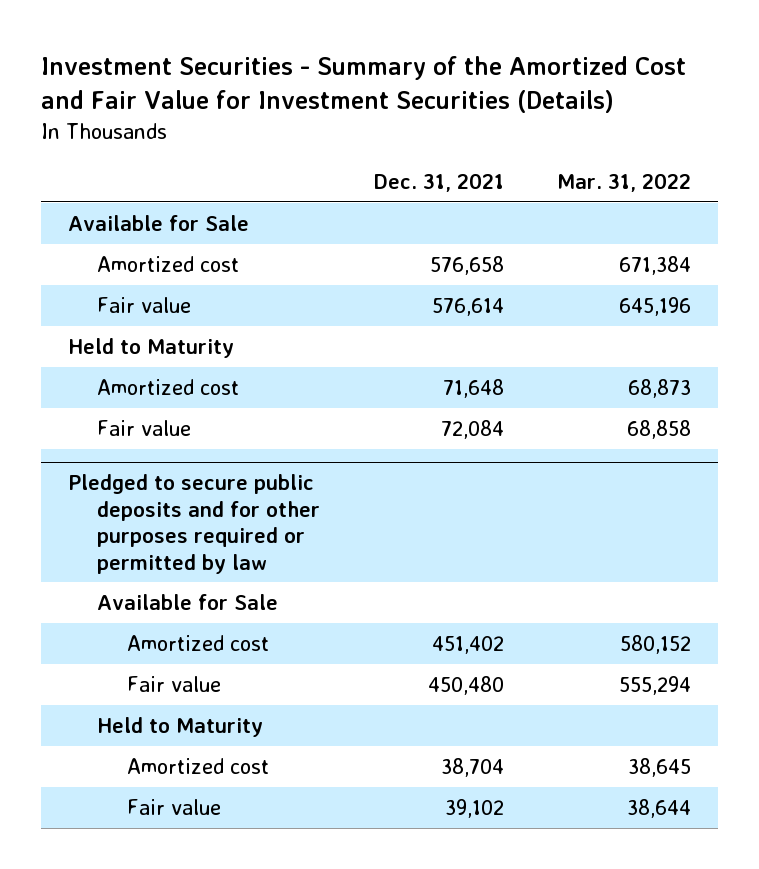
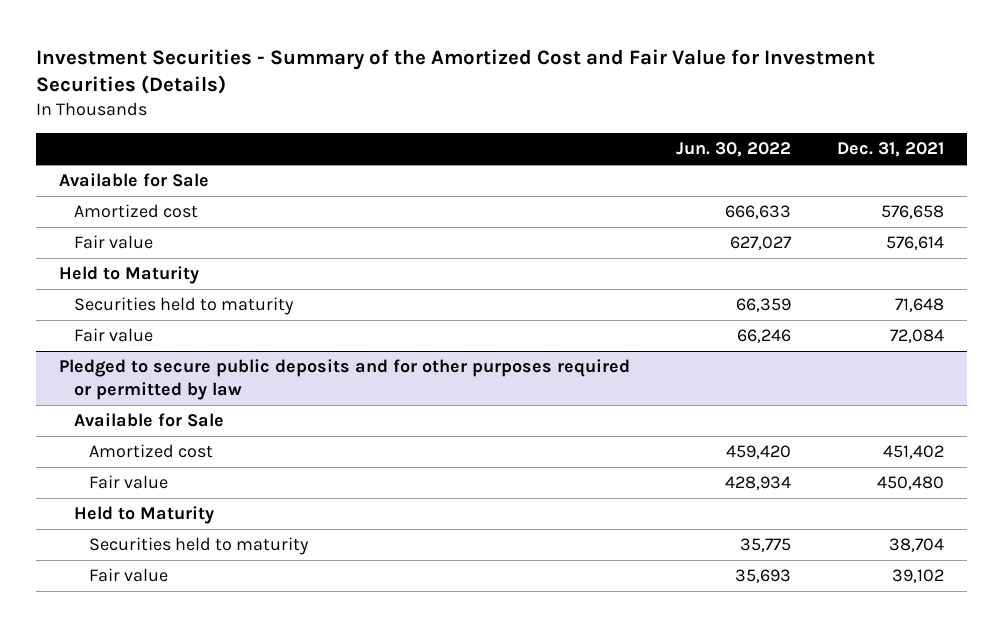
- | Dec. 31, 2021 | Mar. 31, 2022
+ | Jun. 30, 2022 | Dec. 31, 2021
- Amortized cost | 71,648 | 68,873
+ Securities held to maturity | 66,359 | 71,648
@ Pledged to secure public deposits and for other purposes required or permitted by law
- Amortized cost | 38,704 | 38,645
+ Securities held to maturity | 35,775 | 38,704

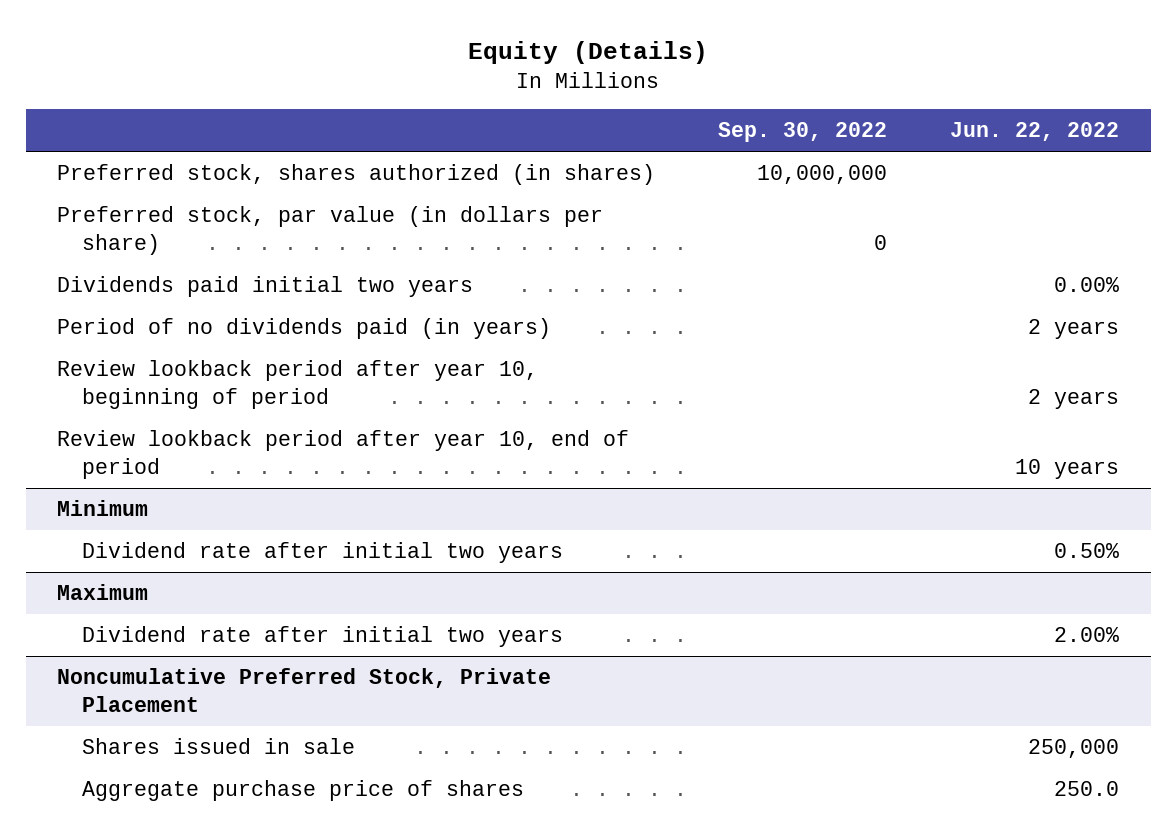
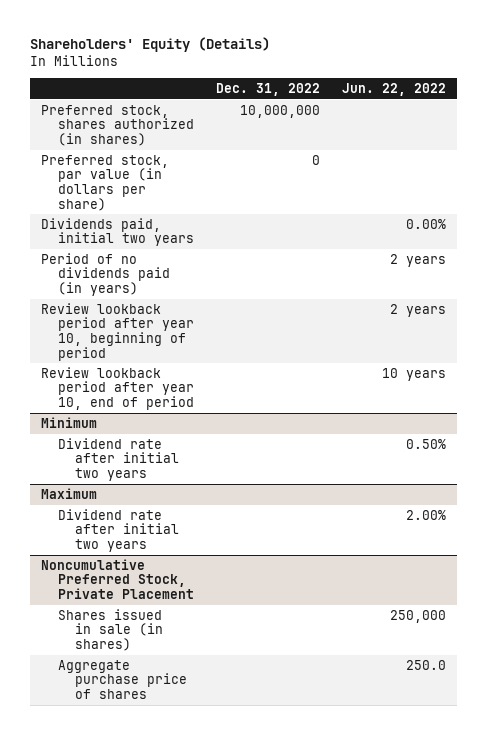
- Equity (Details)
+ Shareholders' Equity (Details)
- | Sep. 30, 2022 | Jun. 22, 2022
+ | Dec. 31, 2022 | Jun. 22, 2022
- Dividends paid initial two years | | 0.00%
+ Dividends paid, initial two years | | 0.00%
@ Noncumulative Preferred Stock, Private Placement
- Shares issued in sale | | 250,000
+ Shares issued in sale (in shares) | | 250,000

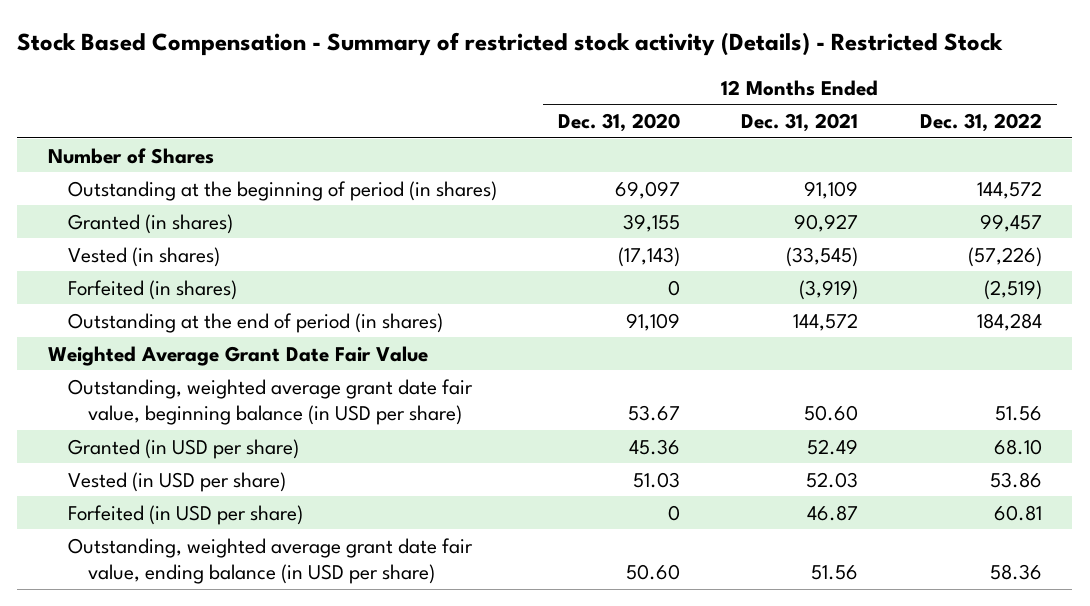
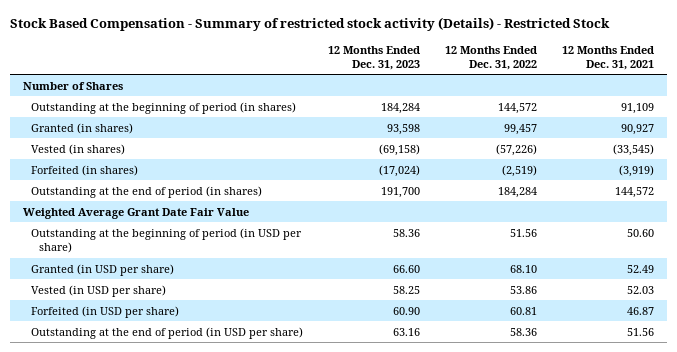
- | 12 Months Ended Dec. 31, 2020 | 12 Months Ended Dec. 31, 2021 | 12 Months Ended Dec. 31, 2022
+ | 12 Months Ended Dec. 31, 2023 | 12 Months Ended Dec. 31, 2022 | 12 Months Ended Dec. 31, 2021
- Outstanding, weighted average grant date fair value, beginning balance (in USD per share) | 53.67 | 50.60 | 51.56
+ Outstanding at the beginning of period (in USD per share) | 58.36 | 51.56 | 50.60
- Outstanding, weighted average grant date fair value, ending balance (in USD per share) | 50.60 | 51.56 | 58.36
+ Outstanding at the end of period (in USD per share) | 63.16 | 58.36 | 51.56

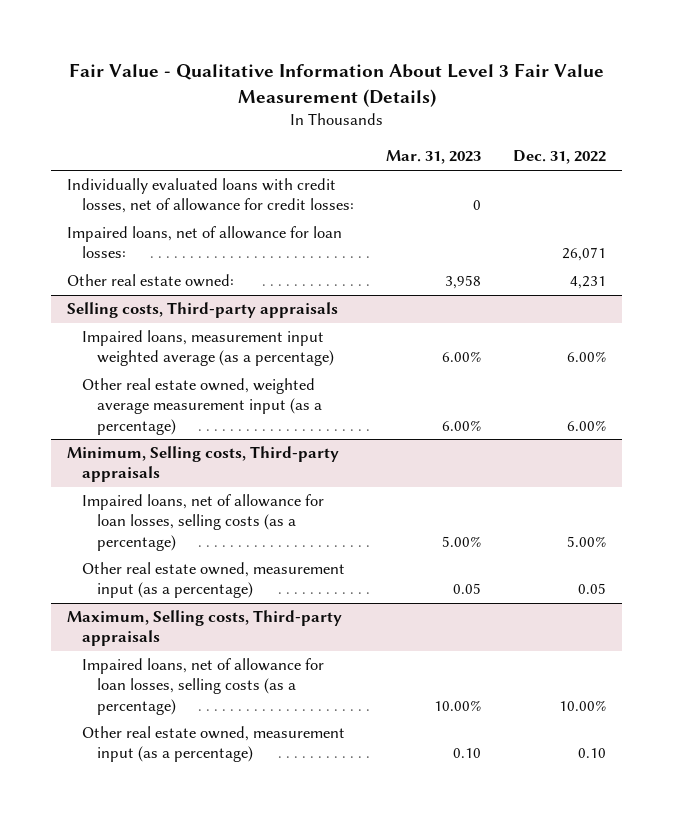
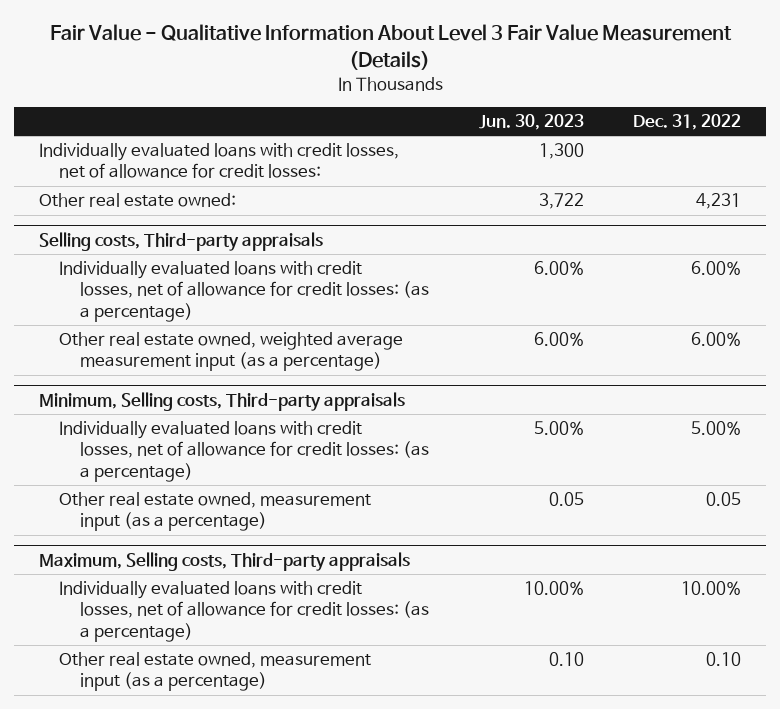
- | Mar. 31, 2023 | Dec. 31, 2022
+ | Jun. 30, 2023 | Dec. 31, 2022
- Impaired loans, net of allowance for loan losses: | | 26,071
@ Selling costs, Third-party appraisals
- Impaired loans, measurement input weighted average (as a percentage) | 6.00% | 6.00%
+ Individually evaluated loans with credit losses, net of allowance for credit losses: (as a percentage) | 6.00% | 6.00%
@ Minimum, Selling costs, Third-party appraisals
- Impaired loans, net of allowance for loan losses, selling costs (as a percentage) | 5.00% | 5.00%
+ Individually evaluated loans with credit losses, net of allowance for credit losses: (as a percentage) | 5.00% | 5.00%
@ Maximum, Selling costs, Third-party appraisals
- Impaired loans, net of allowance for loan losses, selling costs (as a percentage) | 10.00% | 10.00%
+ Individually evaluated loans with credit losses, net of allowance for credit losses: (as a percentage) | 10.00% | 10.00%

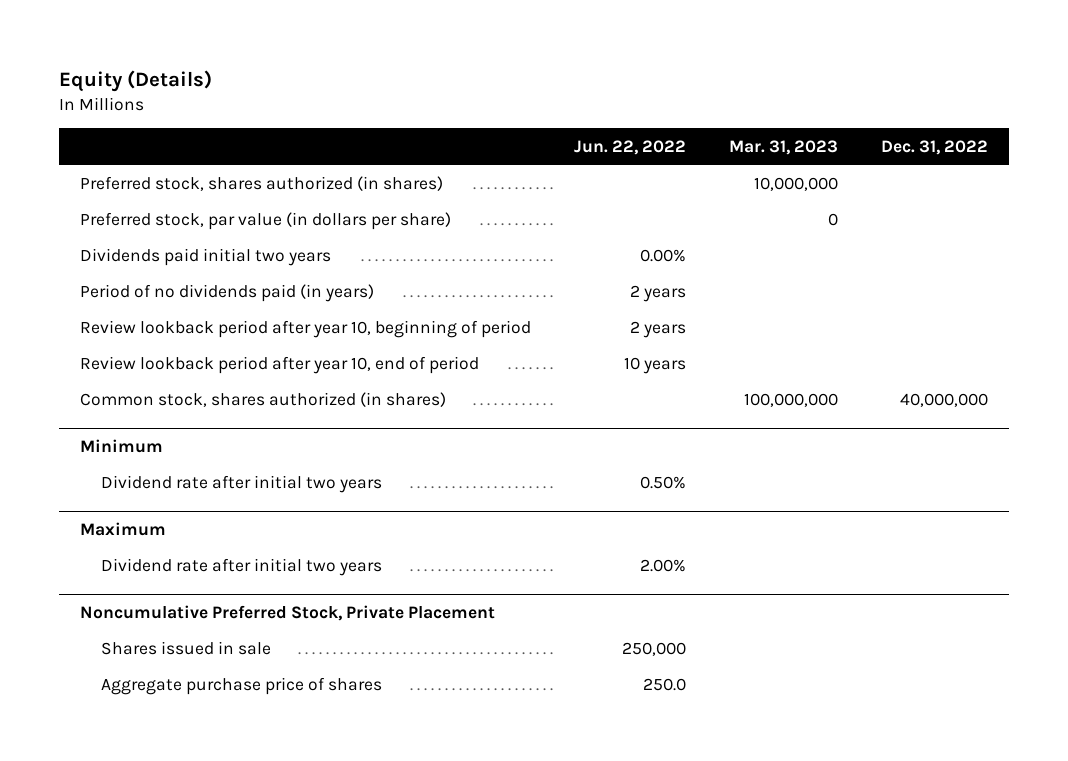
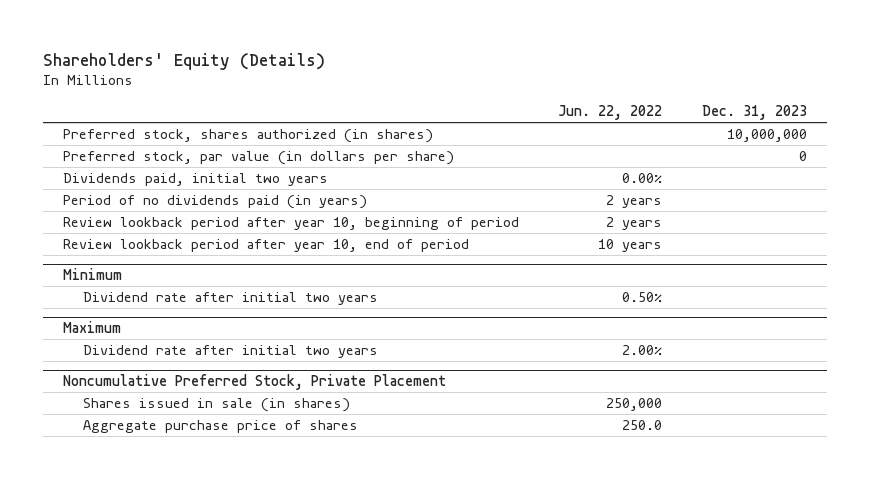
- Equity (Details)
+ Shareholders' Equity (Details)
- | Jun. 22, 2022 | Mar. 31, 2023 | Dec. 31, 2022
+ | Jun. 22, 2022 | Dec. 31, 2023
- Dividends paid initial two years | 0.00% | |
+ Dividends paid, initial two years | 0.00% |
- Common stock, shares authorized (in shares) | | 100,000,000 | 40,000,000
@ Noncumulative Preferred Stock, Private Placement
- Shares issued in sale | 250,000 | |
+ Shares issued in sale (in shares) | 250,000 |

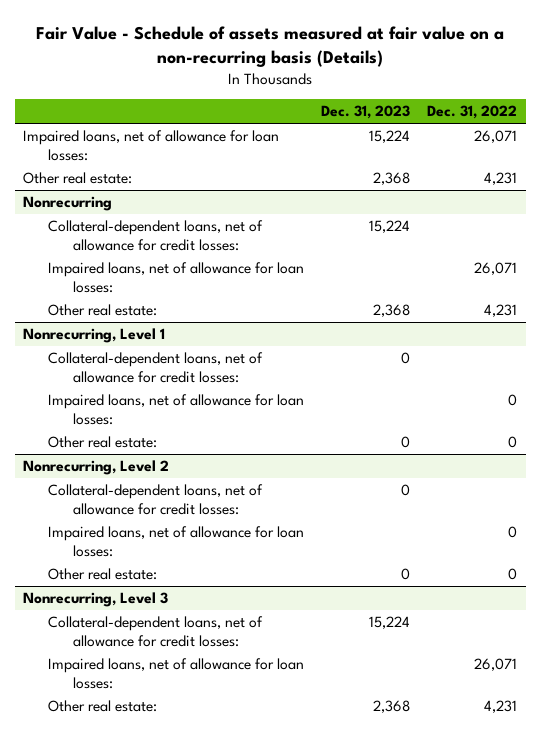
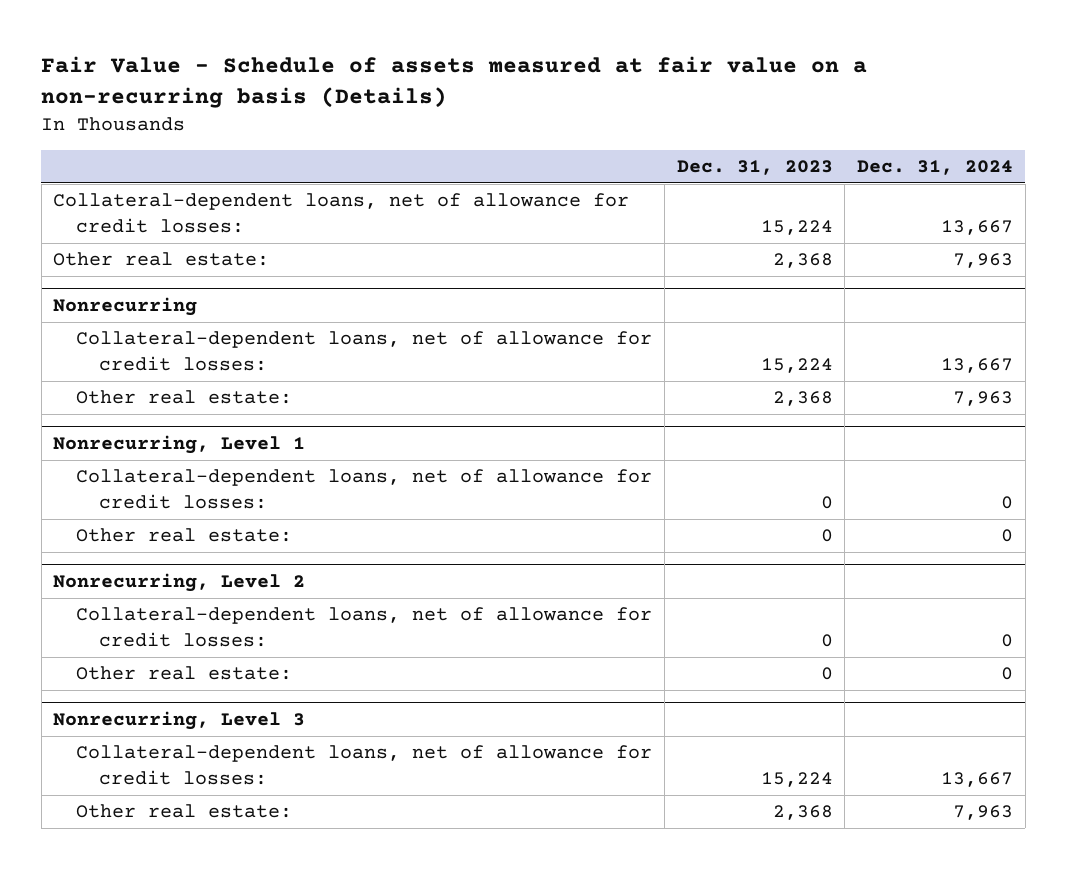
- | Dec. 31, 2023 | Dec. 31, 2022
+ | Dec. 31, 2023 | Dec. 31, 2024
- Impaired loans, net of allowance for loan losses: | 15,224 | 26,071
+ Collateral-dependent loans, net of allowance for credit losses: | 15,224 | 13,667
@ Nonrecurring
- Impaired loans, net of allowance for loan losses: | | 26,071
@ Nonrecurring, Level 1
- Impaired loans, net of allowance for loan losses: | | 0
@ Nonrecurring, Level 2
- Impaired loans, net of allowance for loan losses: | | 0
@ Nonrecurring, Level 3
- Impaired loans, net of allowance for loan losses: | | 26,071

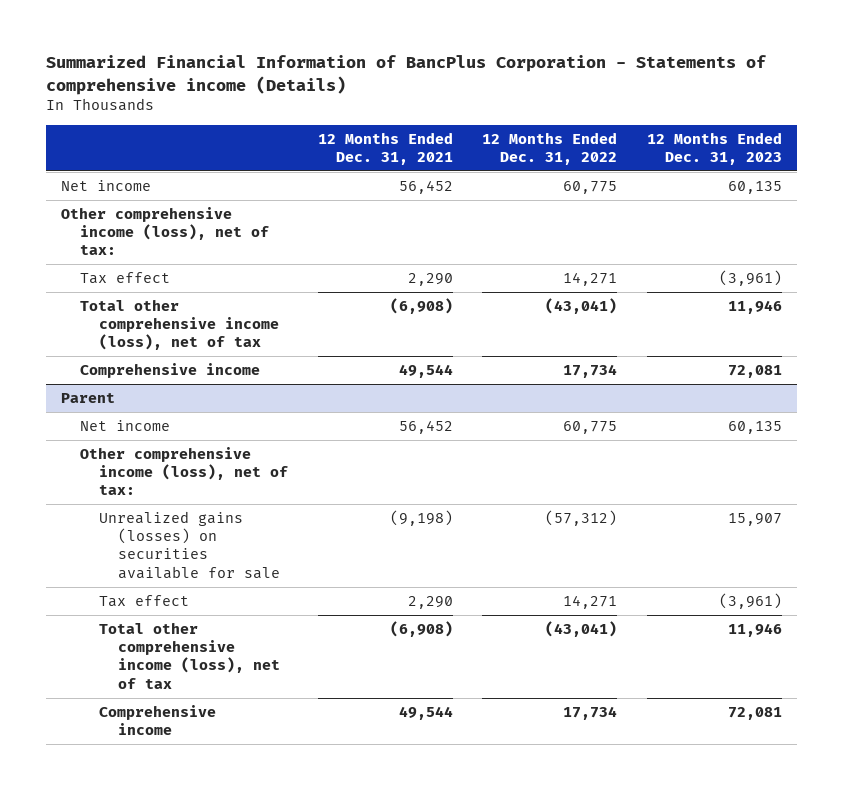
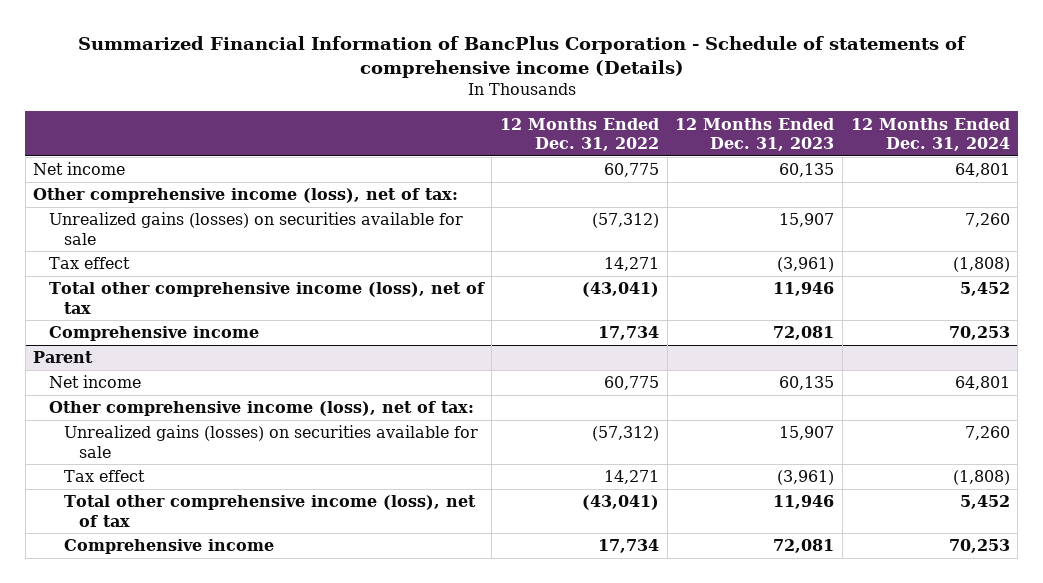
- Summarized Financial Information of BancPlus Corporation - Statements of comprehensive income (Details)
+ Summarized Financial Information of BancPlus Corporation - Schedule of statements of comprehensive income (Details)
- | 12 Months Ended Dec. 31, 2021 | 12 Months Ended Dec. 31, 2022 | 12 Months Ended Dec. 31, 2023
+ | 12 Months Ended Dec. 31, 2022 | 12 Months Ended Dec. 31, 2023 | 12 Months Ended Dec. 31, 2024
+ Unrealized gains (losses) on securities available for sale | (57,312) | 15,907 | 7,260

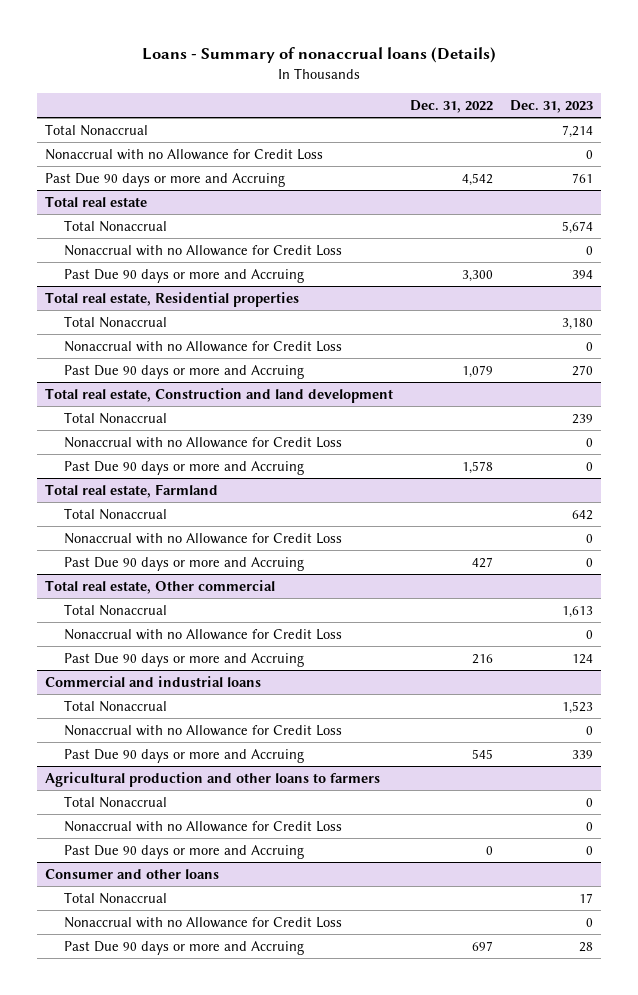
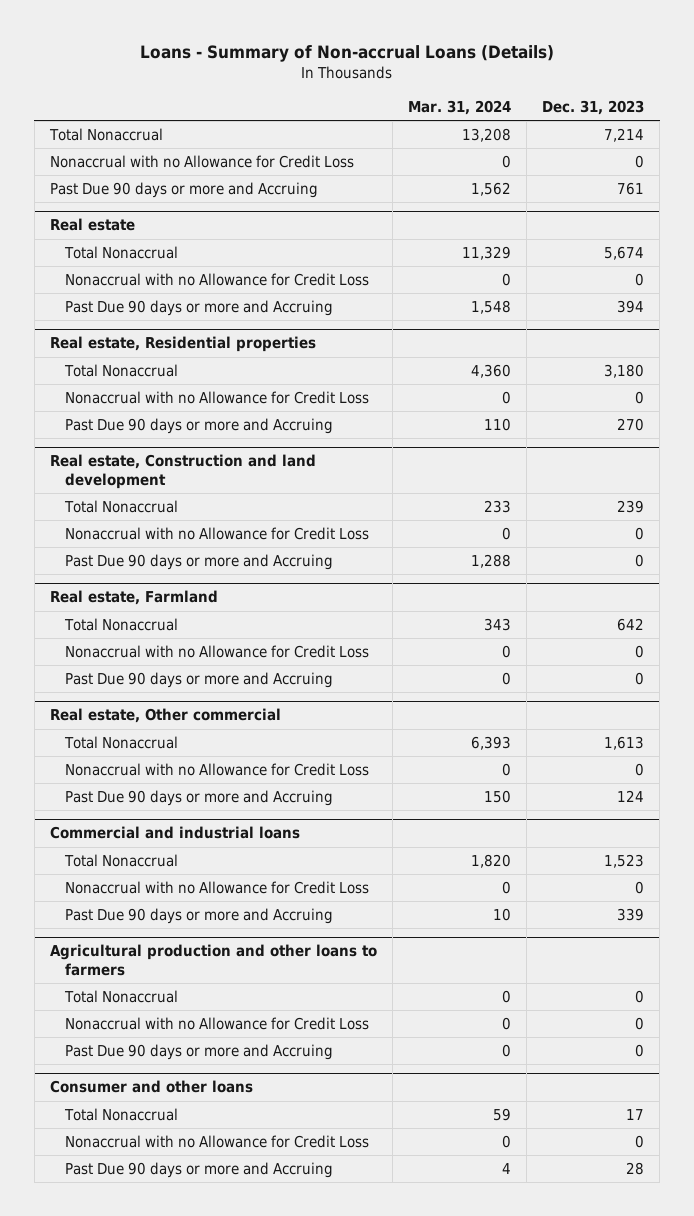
- Loans - Summary of nonaccrual loans (Details)
+ Loans - Summary of Non-accrual Loans (Details)
- | Dec. 31, 2022 | Dec. 31, 2023
+ | Mar. 31, 2024 | Dec. 31, 2023
- Total real estate
+ Real estate
- Total real estate, Residential properties
+ Real estate, Residential properties
- Total real estate, Construction and land development
+ Real estate, Construction and land development
- Total real estate, Farmland
+ Real estate, Farmland
- Total real estate, Other commercial
+ Real estate, Other commercial

